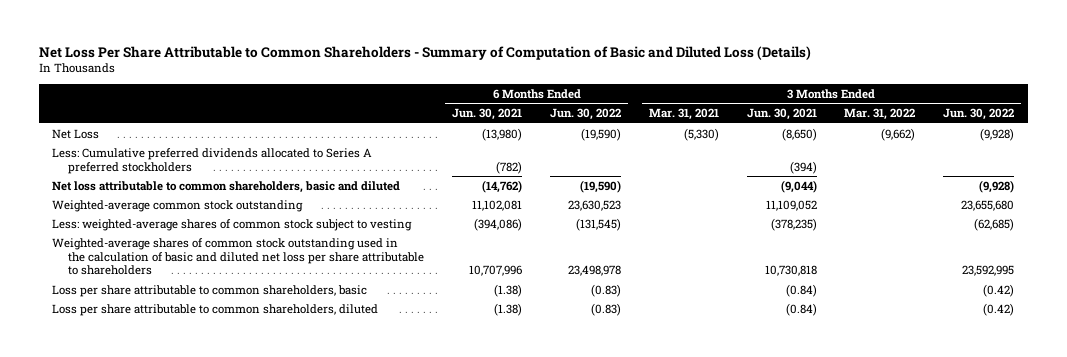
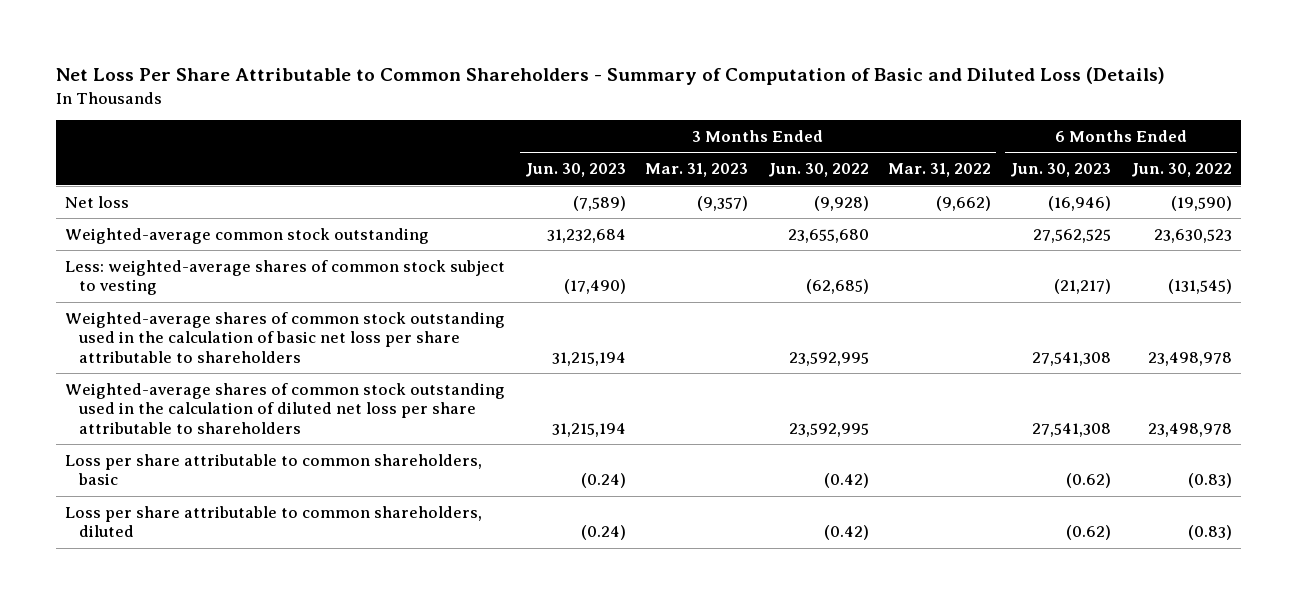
- | 6 Months Ended Jun. 30, 2021 | 6 Months Ended Jun. 30, 2022 | 3 Months Ended Mar. 31, 2021 | 3 Months Ended Jun. 30, 2021 | 3 Months Ended Mar. 31, 2022 | 3 Months Ended Jun. 30, 2022
+ | 3 Months Ended Jun. 30, 2023 | 3 Months Ended Mar. 31, 2023 | 3 Months Ended Jun. 30, 2022 | 3 Months Ended Mar. 31, 2022 | 6 Months Ended Jun. 30, 2023 | 6 Months Ended Jun. 30, 2022
- Net Loss | (13,980) | (19,590) | (5,330) | (8,650) | (9,662) | (9,928)
- Less: Cumulative preferred dividends allocated to Series A preferred stockholders | (782) | | | (394) | |
- Net loss attributable to common shareholders, basic and diluted | (14,762) | (19,590) | | (9,044) | | (9,928)
+ Net loss | (7,589) | (9,357) | (9,928) | (9,662) | (16,946) | (19,590)
- Weighted-average shares of common stock outstanding used in the calculation of basic and diluted net loss per share attributable to shareholders | 10,707,996 | 23,498,978 | | 10,730,818 | | 23,592,995
+ Weighted-average shares of common stock outstanding used in the calculation of basic net loss per share attributable to shareholders | 31,215,194 | | 23,592,995 | | 27,541,308 | 23,498,978
+ Weighted-average shares of common stock outstanding used in the calculation of diluted net loss per share attributable to shareholders | 31,215,194 | | 23,592,995 | | 27,541,308 | 23,498,978

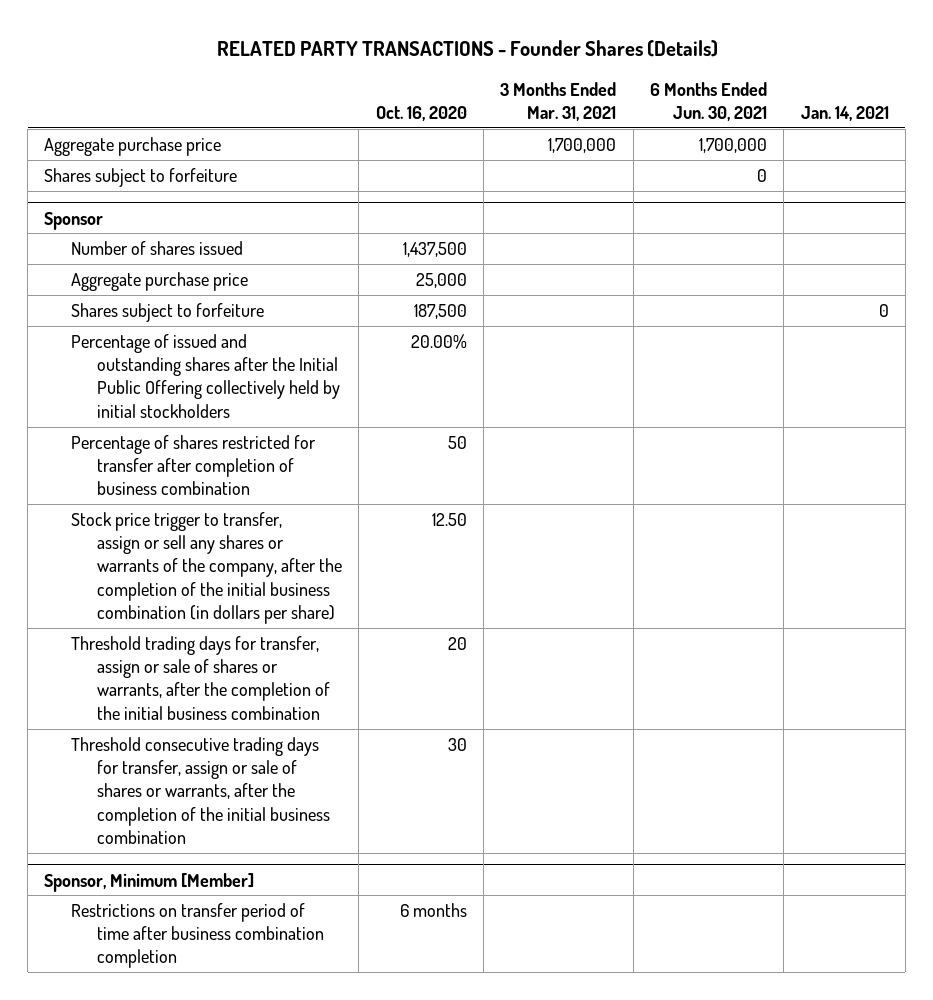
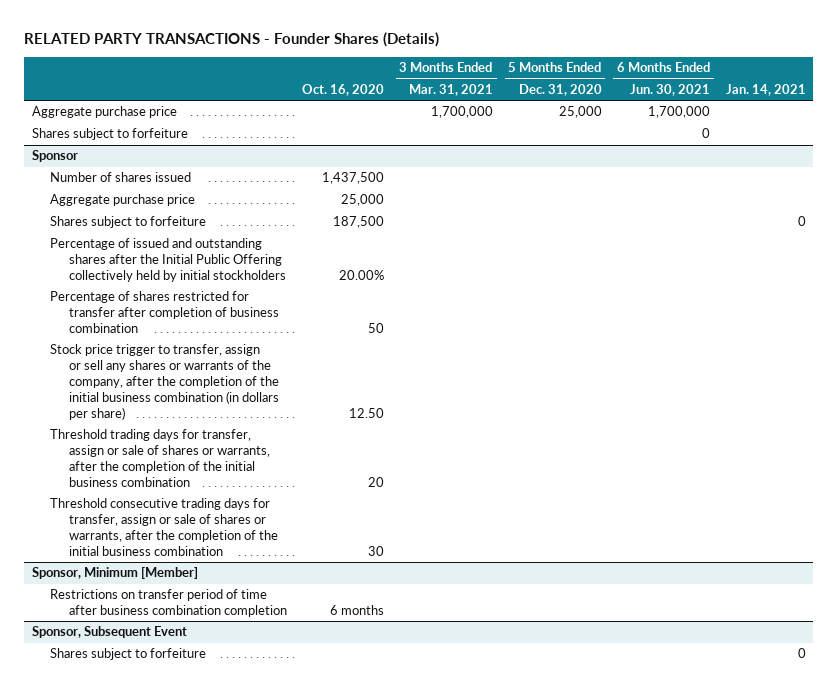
- | Oct. 16, 2020 | 3 Months Ended Mar. 31, 2021 | 6 Months Ended Jun. 30, 2021 | Jan. 14, 2021
+ | Oct. 16, 2020 | 3 Months Ended Mar. 31, 2021 | 5 Months Ended Dec. 31, 2020 | 6 Months Ended Jun. 30, 2021 | Jan. 14, 2021
+ Sponsor, Subsequent Event
+ Shares subject to forfeiture | | | | | 0

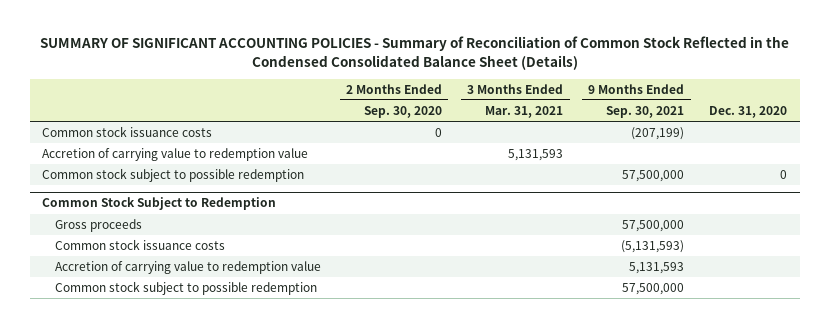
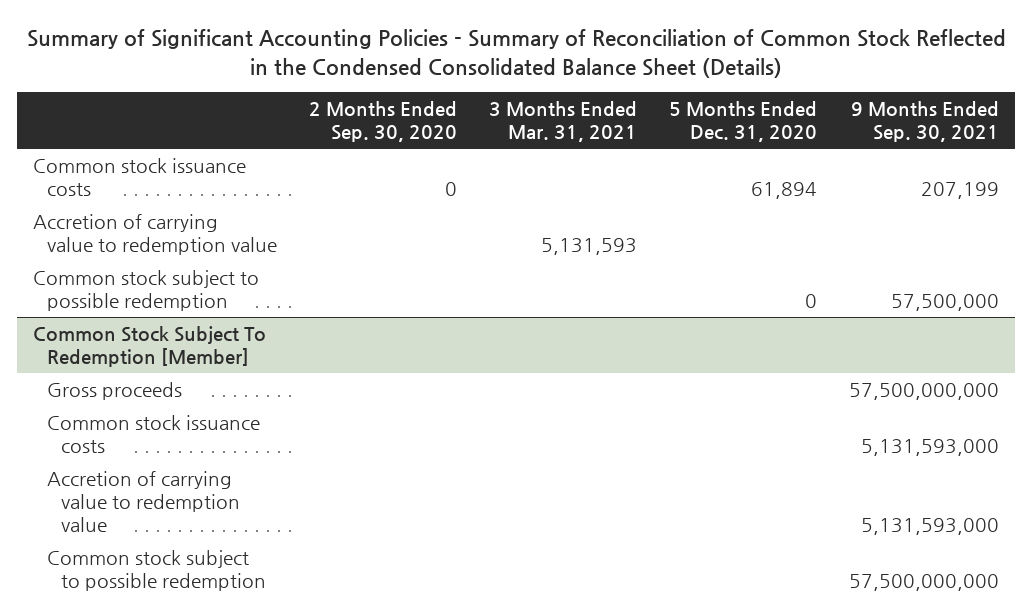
- SUMMARY OF SIGNIFICANT ACCOUNTING POLICIES - Summary of Reconciliation of Common Stock Reflected in the Condensed Consolidated Balance Sheet (Details)
+ Summary of Significant Accounting Policies - Summary of Reconciliation of Common Stock Reflected in the Condensed Consolidated Balance Sheet (Details)
- | 2 Months Ended Sep. 30, 2020 | 3 Months Ended Mar. 31, 2021 | 9 Months Ended Sep. 30, 2021 | Dec. 31, 2020
+ | 2 Months Ended Sep. 30, 2020 | 3 Months Ended Mar. 31, 2021 | 5 Months Ended Dec. 31, 2020 | 9 Months Ended Sep. 30, 2021
- Common stock issuance costs | 0 | | (207,199) |
+ Common stock issuance costs | 0 | | 61,894 | 207,199
- Common Stock Subject to Redemption
- Gross proceeds | | | 57,500,000 |
- Common stock issuance costs | | | (5,131,593) |
- Accretion of carrying value to redemption value | | | 5,131,593 |
- Common stock subject to possible redemption | | | 57,500,000 |
+ Common Stock Subject To Redemption [Member]
+ Gross proceeds | | | | 57,500,000,000
+ Common stock issuance costs | | | | 5,131,593,000
+ Accretion of carrying value to redemption value | | | | 5,131,593,000
+ Common stock subject to possible redemption | | | | 57,500,000,000

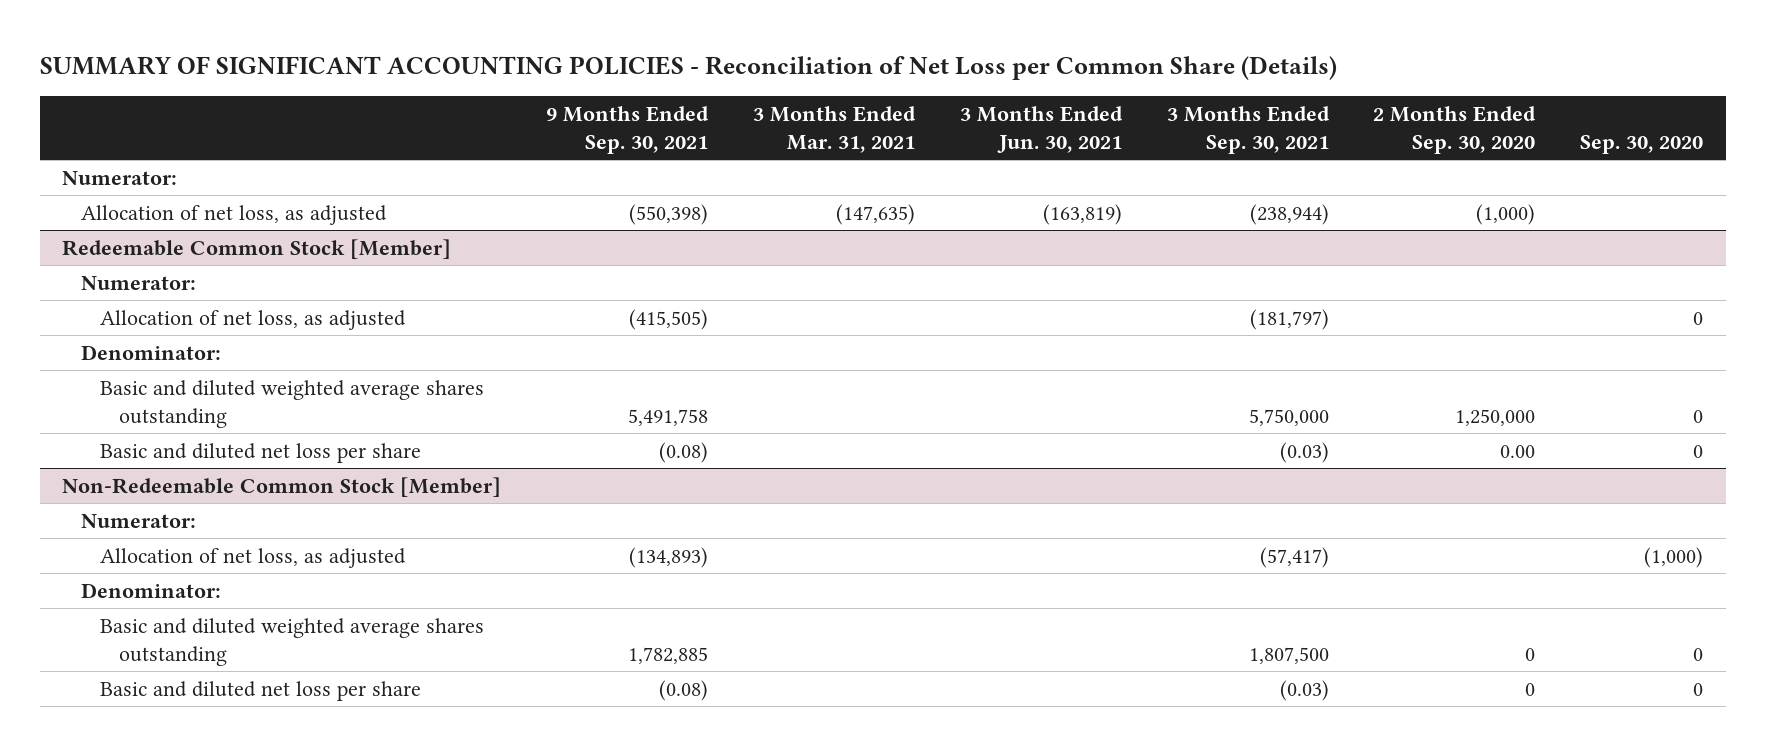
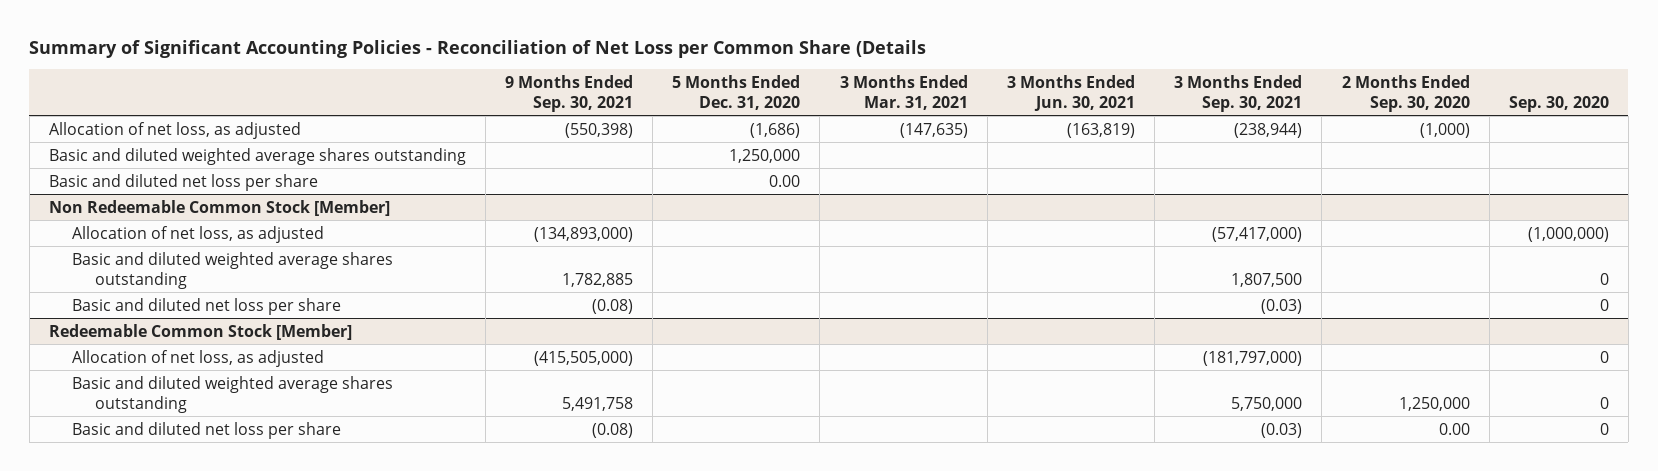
- SUMMARY OF SIGNIFICANT ACCOUNTING POLICIES - Reconciliation of Net Loss per Common Share (Details)
+ Summary of Significant Accounting Policies - Reconciliation of Net Loss per Common Share (Details
- | 9 Months Ended Sep. 30, 2021 | 3 Months Ended Mar. 31, 2021 | 3 Months Ended Jun. 30, 2021 | 3 Months Ended Sep. 30, 2021 | 2 Months Ended Sep. 30, 2020 | Sep. 30, 2020
+ | 9 Months Ended Sep. 30, 2021 | 5 Months Ended Dec. 31, 2020 | 3 Months Ended Mar. 31, 2021 | 3 Months Ended Jun. 30, 2021 | 3 Months Ended Sep. 30, 2021 | 2 Months Ended Sep. 30, 2020 | Sep. 30, 2020
- Numerator:
+ Basic and diluted weighted average shares outstanding | | 1,250,000 | | | | |
+ Basic and diluted net loss per share | | 0.00 | | | | |
+ Non Redeemable Common Stock [Member]
+ Allocation of net loss, as adjusted | (134,893,000) | | | | (57,417,000) | | (1,000,000)
+ Basic and diluted weighted average shares outstanding | 1,782,885 | | | | 1,807,500 | | 0
+ Basic and diluted net loss per share | (0.08) | | | | (0.03) | | 0
@ Redeemable Common Stock [Member]
- Numerator:
- Allocation of net loss, as adjusted | (415,505) | | | (181,797) | | 0
- Denominator:
+ Allocation of net loss, as adjusted | (415,505,000) | | | | (181,797,000) | | 0
- Non-Redeemable Common Stock [Member]
- Numerator:
- Allocation of net loss, as adjusted | (134,893) | | | (57,417) | | (1,000)
- Denominator:
- Basic and diluted weighted average shares outstanding | 1,782,885 | | | 1,807,500 | 0 | 0
- Basic and diluted net loss per share | (0.08) | | | (0.03) | 0 | 0

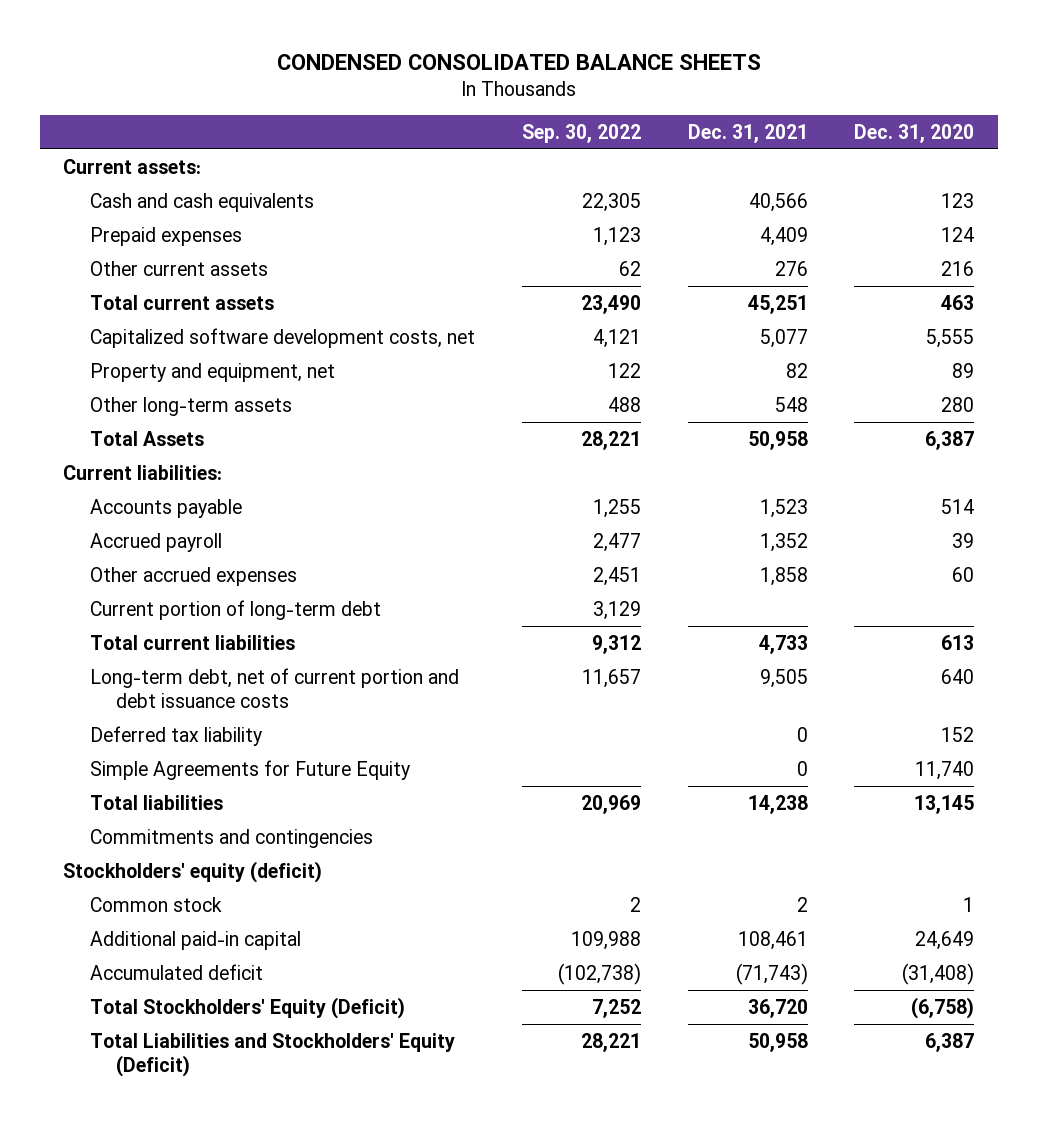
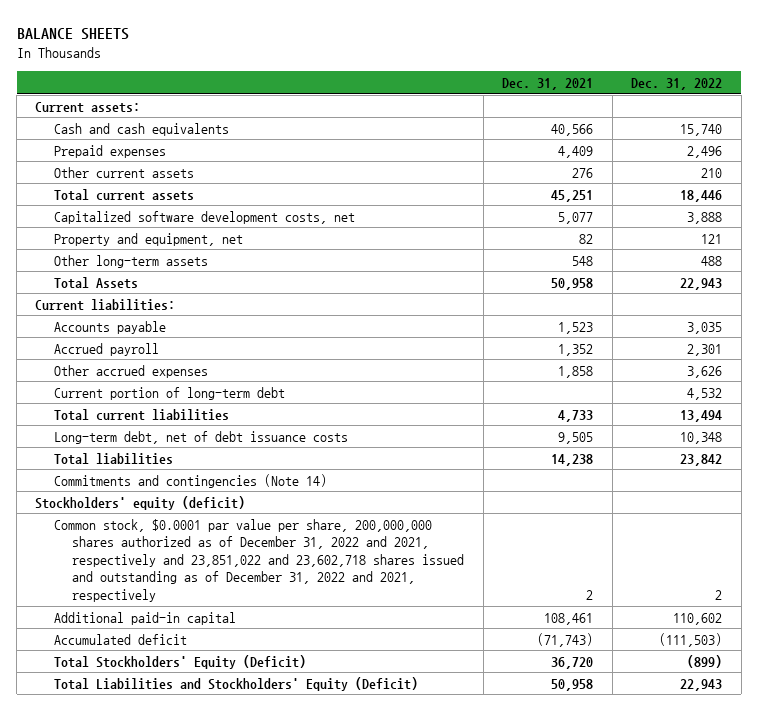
- CONDENSED CONSOLIDATED BALANCE SHEETS
+ BALANCE SHEETS
- | Sep. 30, 2022 | Dec. 31, 2021 | Dec. 31, 2020
+ | Dec. 31, 2021 | Dec. 31, 2022
- Long-term debt, net of current portion and debt issuance costs | 11,657 | 9,505 | 640
- Deferred tax liability | | 0 | 152
- Simple Agreements for Future Equity | | 0 | 11,740
+ Long-term debt, net of debt issuance costs | 9,505 | 10,348
- Commitments and contingencies
+ Commitments and contingencies (Note 14)
- Common stock | 2 | 2 | 1
+ Common stock, $0.0001 par value per share, 200,000,000 shares authorized as of December 31, 2022 and 2021, respectively and 23,851,022 and 23,602,718 shares issued and outstanding as of December 31, 2022 and 2021, respectively | 2 | 2

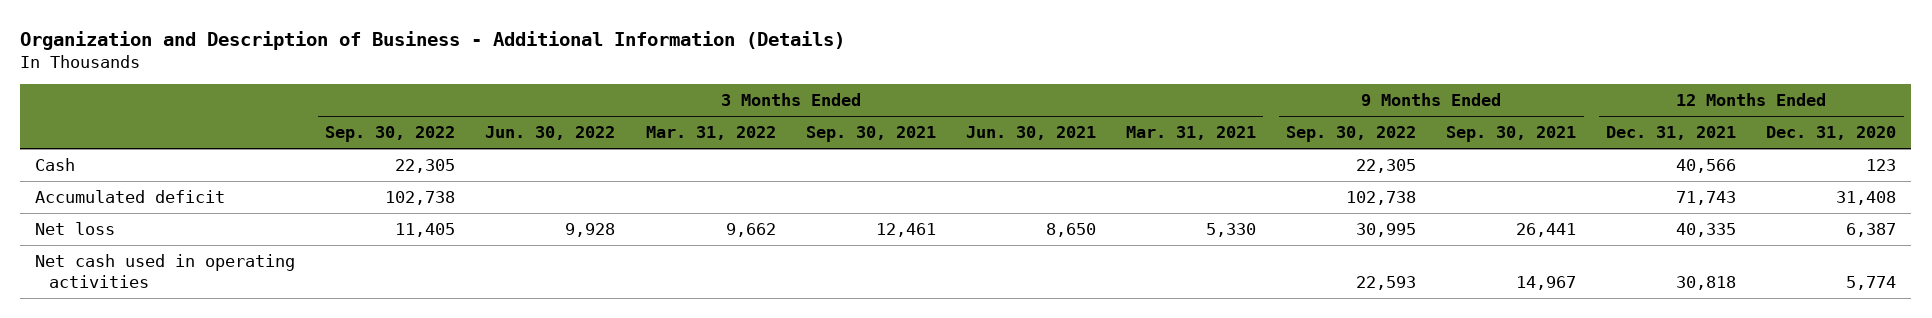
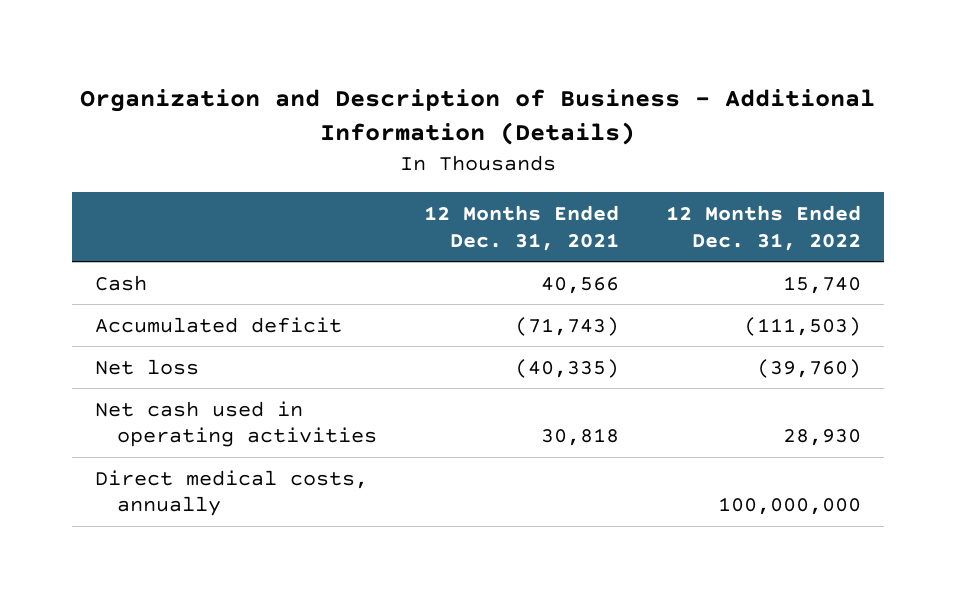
- | 3 Months Ended Sep. 30, 2022 | 3 Months Ended Jun. 30, 2022 | 3 Months Ended Mar. 31, 2022 | 3 Months Ended Sep. 30, 2021 | 3 Months Ended Jun. 30, 2021 | 3 Months Ended Mar. 31, 2021 | 9 Months Ended Sep. 30, 2022 | 9 Months Ended Sep. 30, 2021 | 12 Months Ended Dec. 31, 2021 | 12 Months Ended Dec. 31, 2020
+ | 12 Months Ended Dec. 31, 2021 | 12 Months Ended Dec. 31, 2022
- Accumulated deficit | 102,738 | | | | | | 102,738 | | 71,743 | 31,408
- Net loss | 11,405 | 9,928 | 9,662 | 12,461 | 8,650 | 5,330 | 30,995 | 26,441 | 40,335 | 6,387
+ Accumulated deficit | (71,743) | (111,503)
+ Net loss | (40,335) | (39,760)
+ Direct medical costs, annually | | 100,000,000

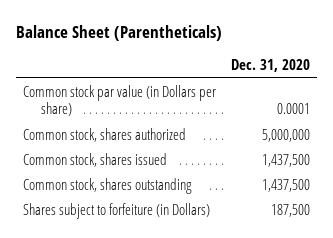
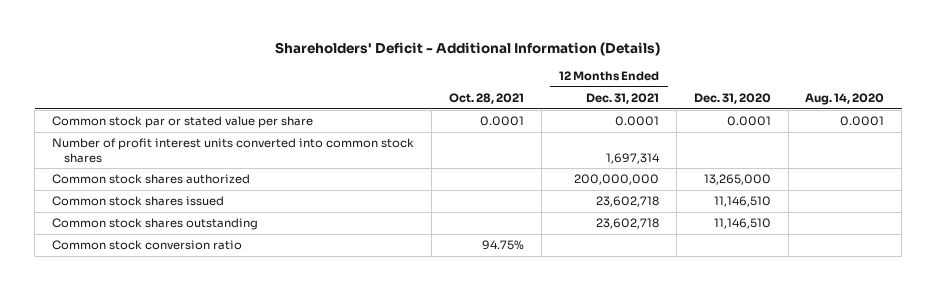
- Balance Sheet (Parentheticals)
+ Shareholders' Deficit - Additional Information (Details)
- | Dec. 31, 2020
+ | Oct. 28, 2021 | 12 Months Ended Dec. 31, 2021 | Dec. 31, 2020 | Aug. 14, 2020
- Common stock par value (in Dollars per share) | 0.0001
- Common stock, shares authorized | 5,000,000
- Common stock, shares issued | 1,437,500
- Common stock, shares outstanding | 1,437,500
- Shares subject to forfeiture (in Dollars) | 187,500
+ Common stock par or stated value per share | 0.0001 | 0.0001 | 0.0001 | 0.0001
+ Number of profit interest units converted into common stock shares | | 1,697,314 | |
+ Common stock shares authorized | | 200,000,000 | 13,265,000 |
+ Common stock shares issued | | 23,602,718 | 11,146,510 |
+ Common stock shares outstanding | | 23,602,718 | 11,146,510 |
+ Common stock conversion ratio | 94.75% | | |

